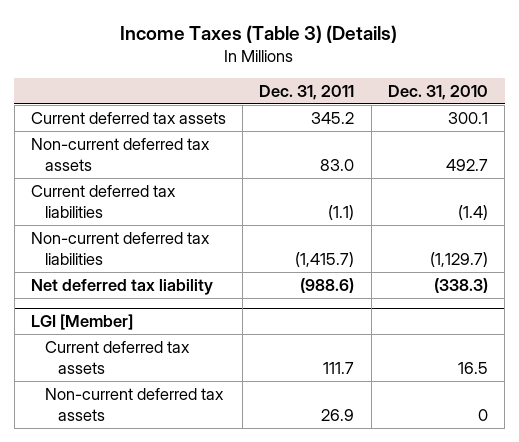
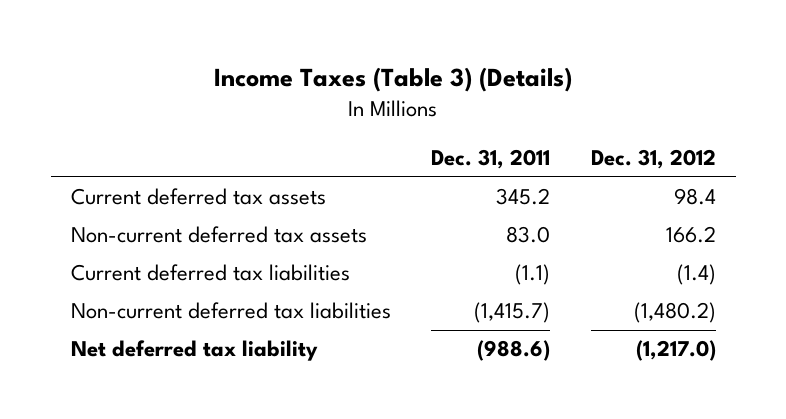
- | Dec. 31, 2011 | Dec. 31, 2010
+ | Dec. 31, 2011 | Dec. 31, 2012
- LGI [Member]
- Current deferred tax assets | 111.7 | 16.5
- Non-current deferred tax assets | 26.9 | 0

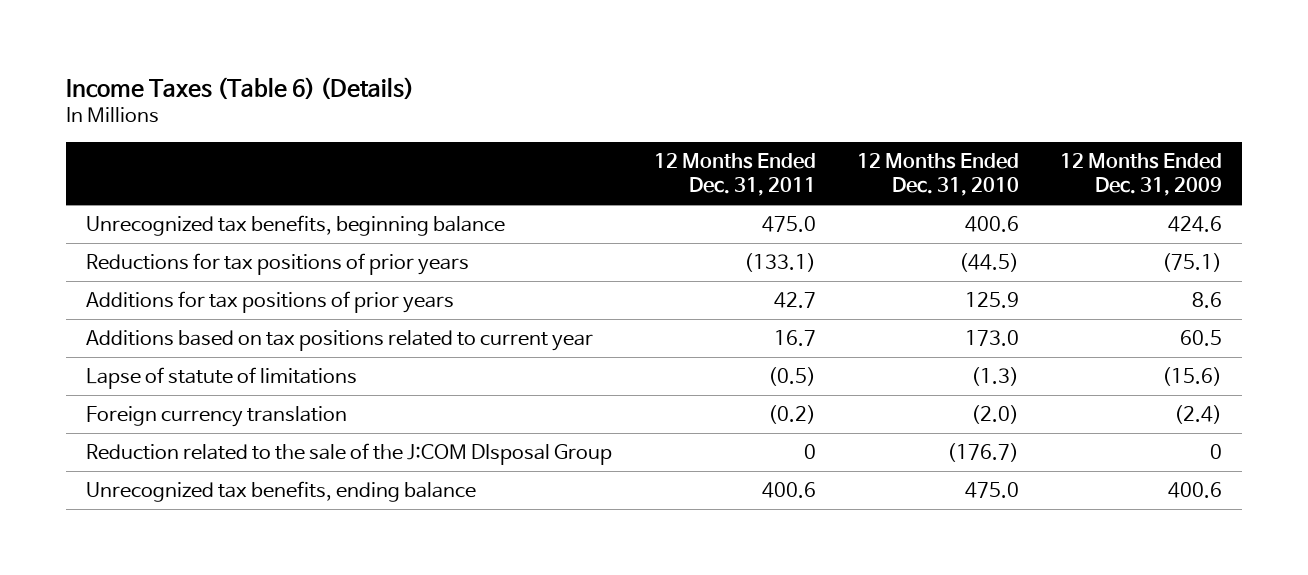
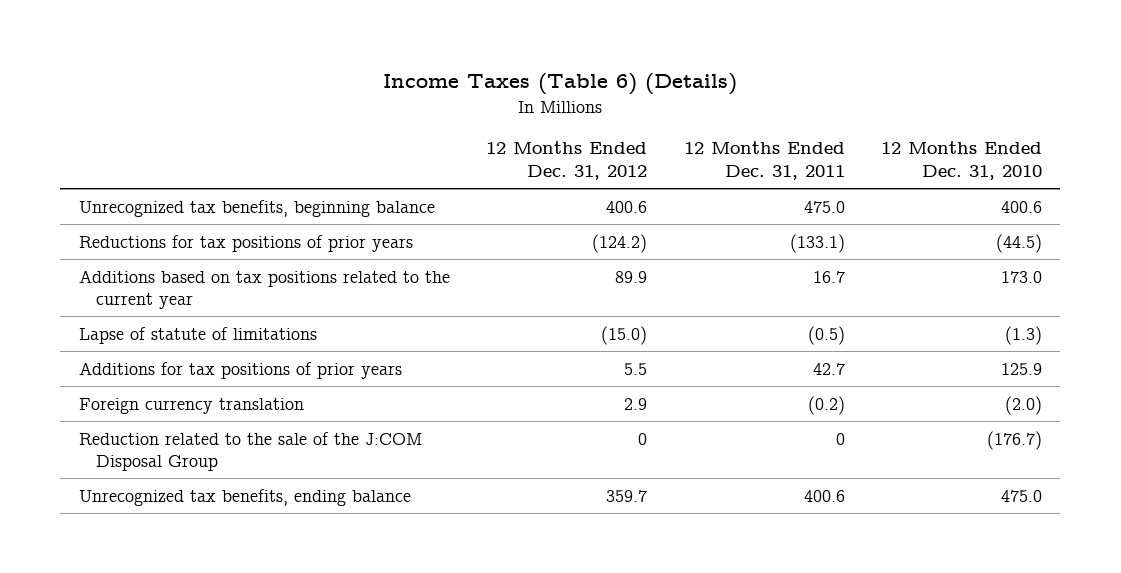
- | 12 Months Ended Dec. 31, 2011 | 12 Months Ended Dec. 31, 2010 | 12 Months Ended Dec. 31, 2009
+ | 12 Months Ended Dec. 31, 2012 | 12 Months Ended Dec. 31, 2011 | 12 Months Ended Dec. 31, 2010
- Additions based on tax positions related to current year | 16.7 | 173.0 | 60.5
+ Additions based on tax positions related to the current year | 89.9 | 16.7 | 173.0
moved down: Additions for tax positions of prior years | 5.5 | 42.7 | 125.9
- Reduction related to the sale of the J:COM DIsposal Group | 0 | (176.7) | 0
+ Reduction related to the sale of the J:COM Disposal Group | 0 | 0 | (176.7)

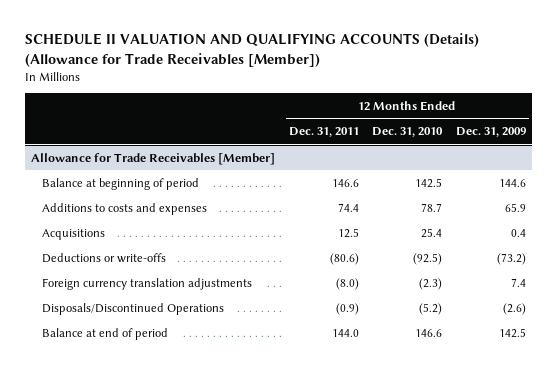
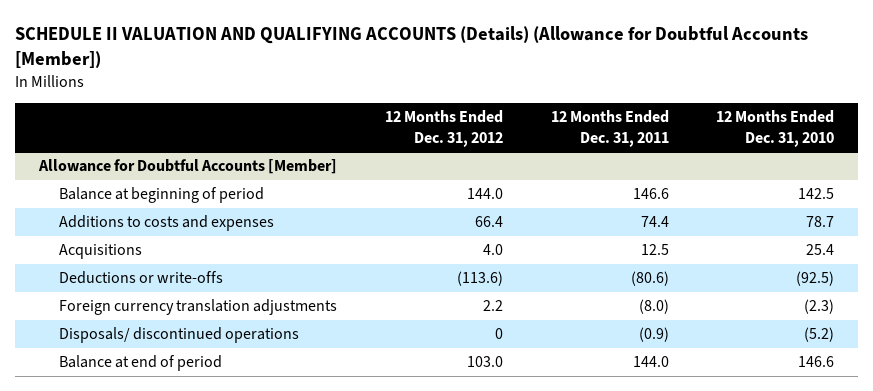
- SCHEDULE II VALUATION AND QUALIFYING ACCOUNTS (Details) (Allowance for Trade Receivables [Member])
+ SCHEDULE II VALUATION AND QUALIFYING ACCOUNTS (Details) (Allowance for Doubtful Accounts [Member])
- | 12 Months Ended Dec. 31, 2011 | 12 Months Ended Dec. 31, 2010 | 12 Months Ended Dec. 31, 2009
+ | 12 Months Ended Dec. 31, 2012 | 12 Months Ended Dec. 31, 2011 | 12 Months Ended Dec. 31, 2010
- Allowance for Trade Receivables [Member]
+ Allowance for Doubtful Accounts [Member]
- Disposals/Discontinued Operations | (0.9) | (5.2) | (2.6)
+ Disposals/ discontinued operations | 0 | (0.9) | (5.2)

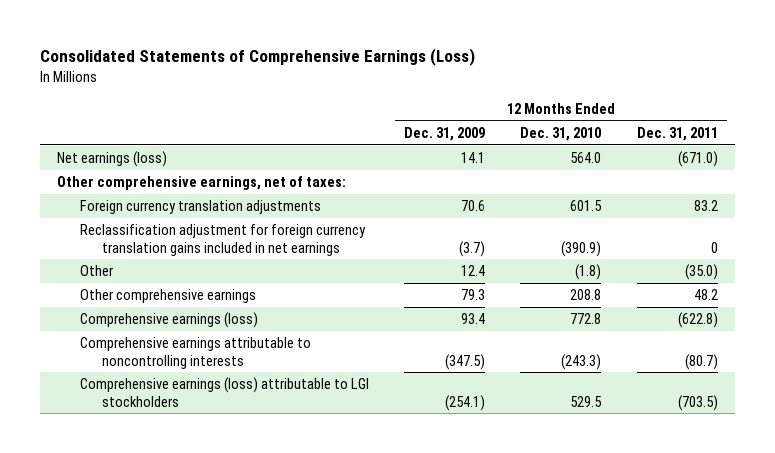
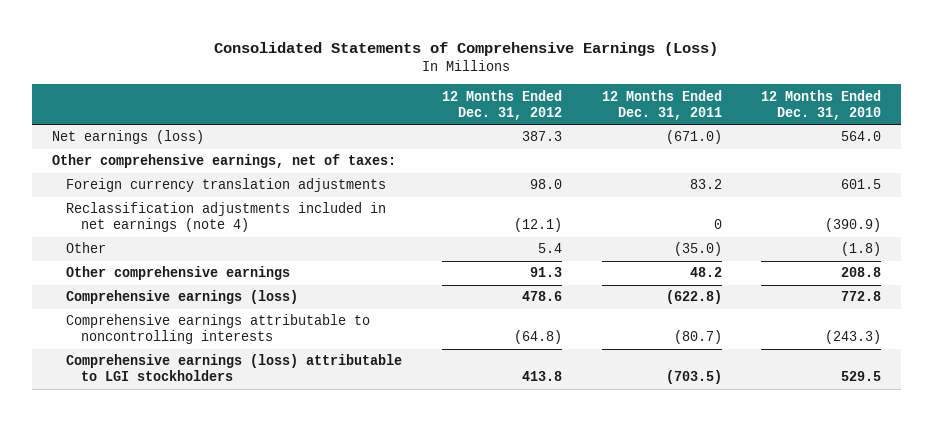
- | 12 Months Ended Dec. 31, 2009 | 12 Months Ended Dec. 31, 2010 | 12 Months Ended Dec. 31, 2011
+ | 12 Months Ended Dec. 31, 2012 | 12 Months Ended Dec. 31, 2011 | 12 Months Ended Dec. 31, 2010
- Reclassification adjustment for foreign currency translation gains included in net earnings | (3.7) | (390.9) | 0
+ Reclassification adjustments included in net earnings (note 4) | (12.1) | 0 | (390.9)

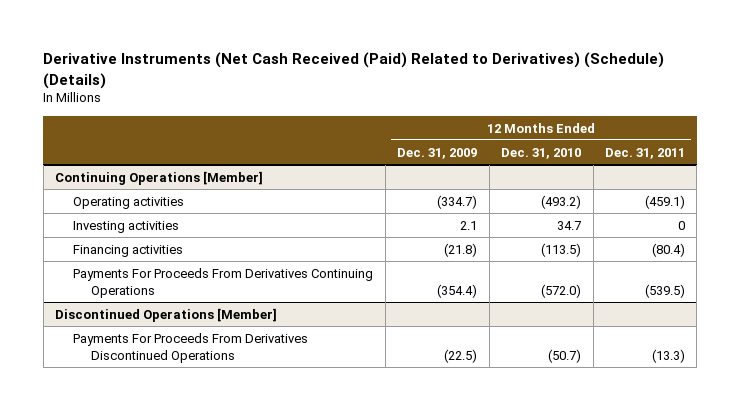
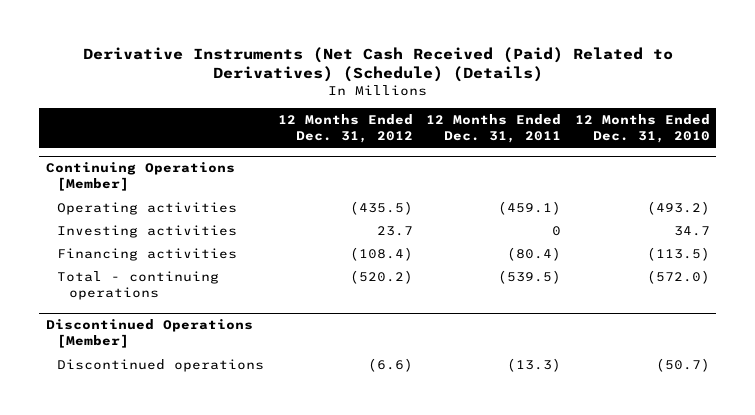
- | 12 Months Ended Dec. 31, 2009 | 12 Months Ended Dec. 31, 2010 | 12 Months Ended Dec. 31, 2011
+ | 12 Months Ended Dec. 31, 2012 | 12 Months Ended Dec. 31, 2011 | 12 Months Ended Dec. 31, 2010
@ Continuing Operations [Member]
- Payments For Proceeds From Derivatives Continuing Operations | (354.4) | (572.0) | (539.5)
+ Total - continuing operations | (520.2) | (539.5) | (572.0)
@ Discontinued Operations [Member]
- Payments For Proceeds From Derivatives Discontinued Operations | (22.5) | (50.7) | (13.3)
+ Discontinued operations | (6.6) | (13.3) | (50.7)

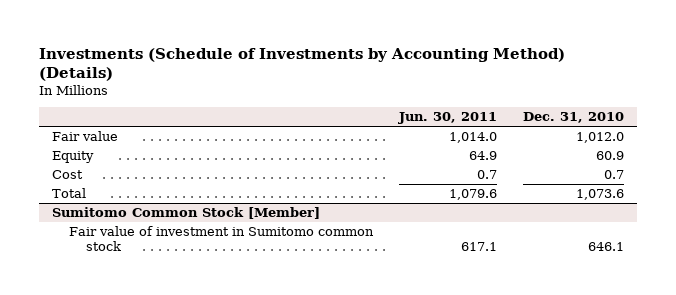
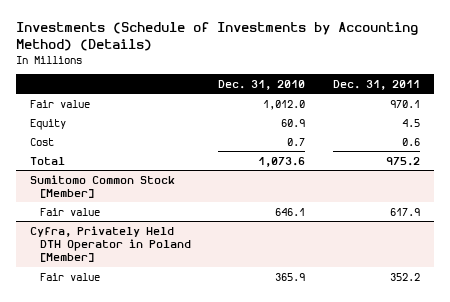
- | Jun. 30, 2011 | Dec. 31, 2010
+ | Dec. 31, 2010 | Dec. 31, 2011
@ Sumitomo Common Stock [Member]
- Fair value of investment in Sumitomo common stock | 617.1 | 646.1
+ Fair value | 646.1 | 617.9
+ Cyfra, Privately Held DTH Operator in Poland [Member]
+ Fair value | 365.9 | 352.2

